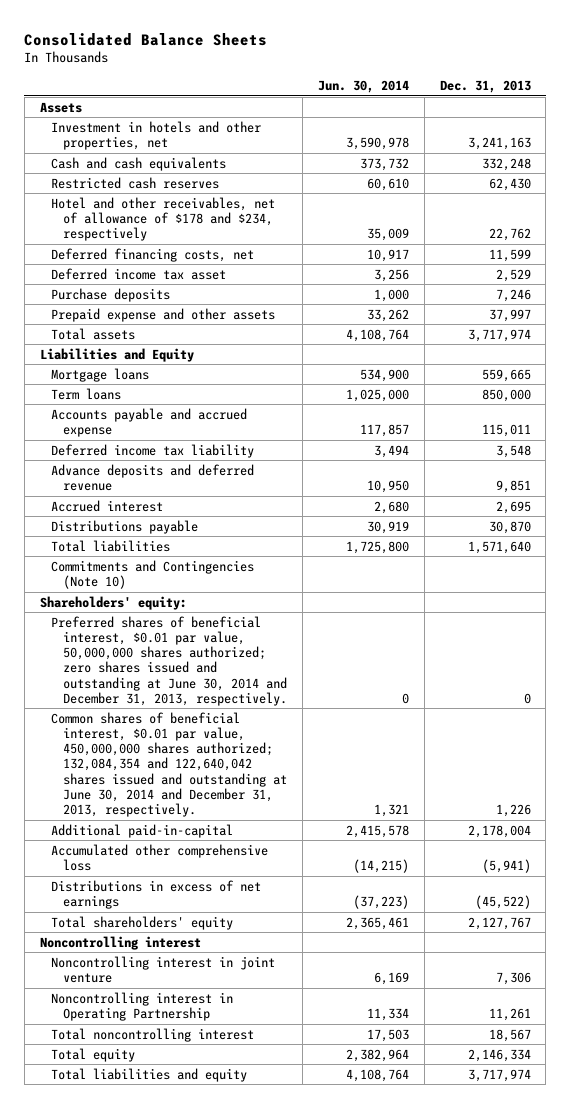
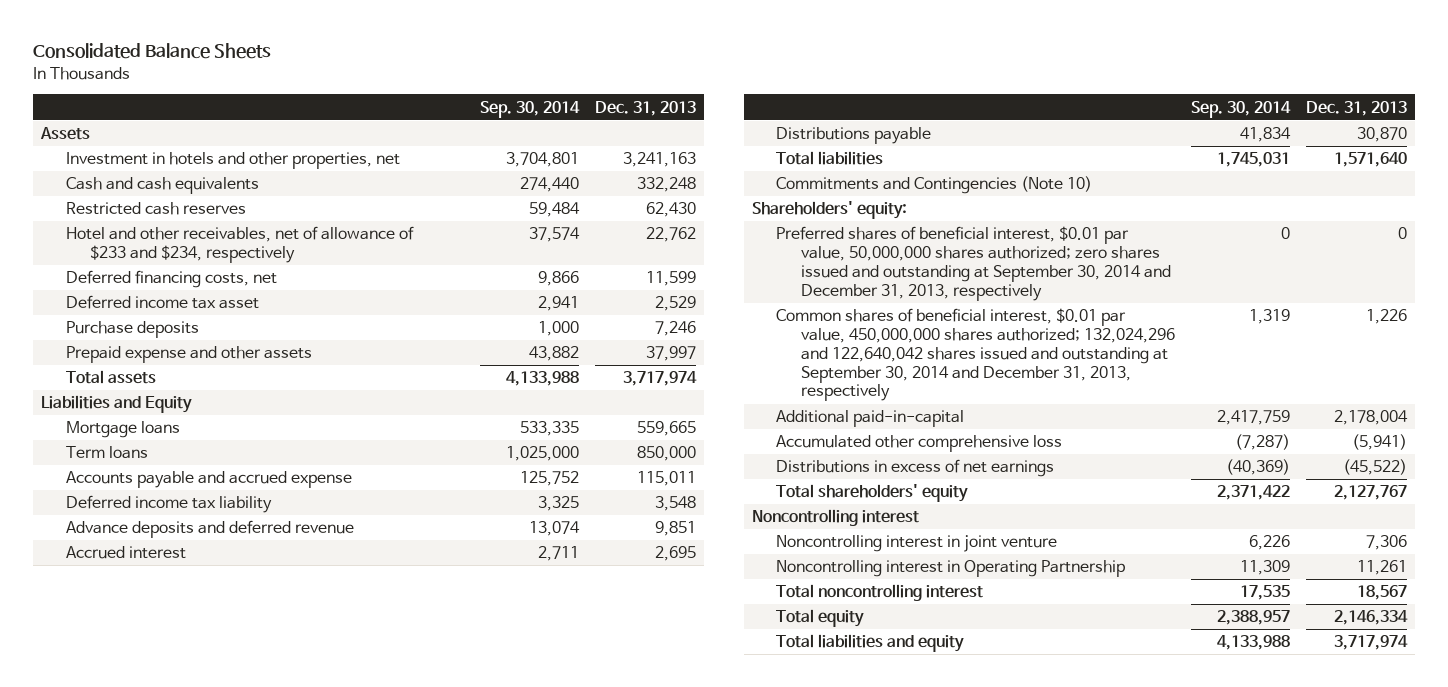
- | Jun. 30, 2014 | Dec. 31, 2013
+ | Sep. 30, 2014 | Dec. 31, 2013
- Hotel and other receivables, net of allowance of $178 and $234, respectively | 35,009 | 22,762
+ Hotel and other receivables, net of allowance of $233 and $234, respectively | 37,574 | 22,762
- Preferred shares of beneficial interest, $0.01 par value, 50,000,000 shares authorized; zero shares issued and outstanding at June 30, 2014 and December 31, 2013, respectively. | 0 | 0
- Common shares of beneficial interest, $0.01 par value, 450,000,000 shares authorized; 132,084,354 and 122,640,042 shares issued and outstanding at June 30, 2014 and December 31, 2013, respectively. | 1,321 | 1,226
+ Preferred shares of beneficial interest, $0.01 par value, 50,000,000 shares authorized; zero shares issued and outstanding at September 30, 2014 and December 31, 2013, respectively | 0 | 0
+ Common shares of beneficial interest, $0.01 par value, 450,000,000 shares authorized; 132,024,296 and 122,640,042 shares issued and outstanding at September 30, 2014 and December 31, 2013, respectively | 1,319 | 1,226

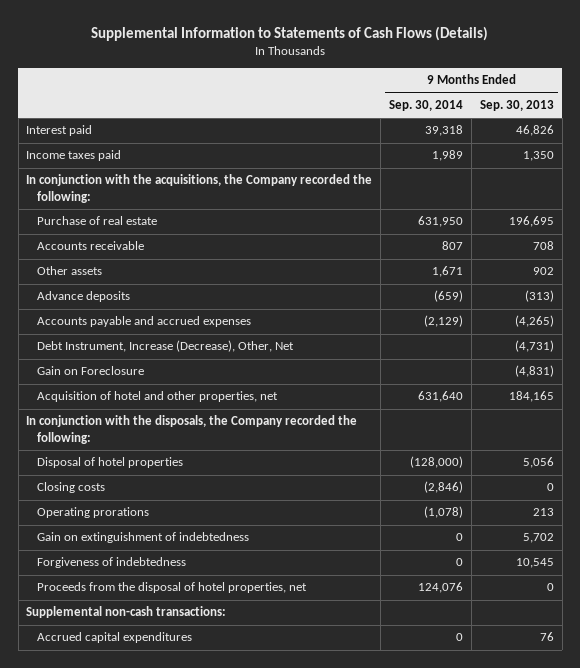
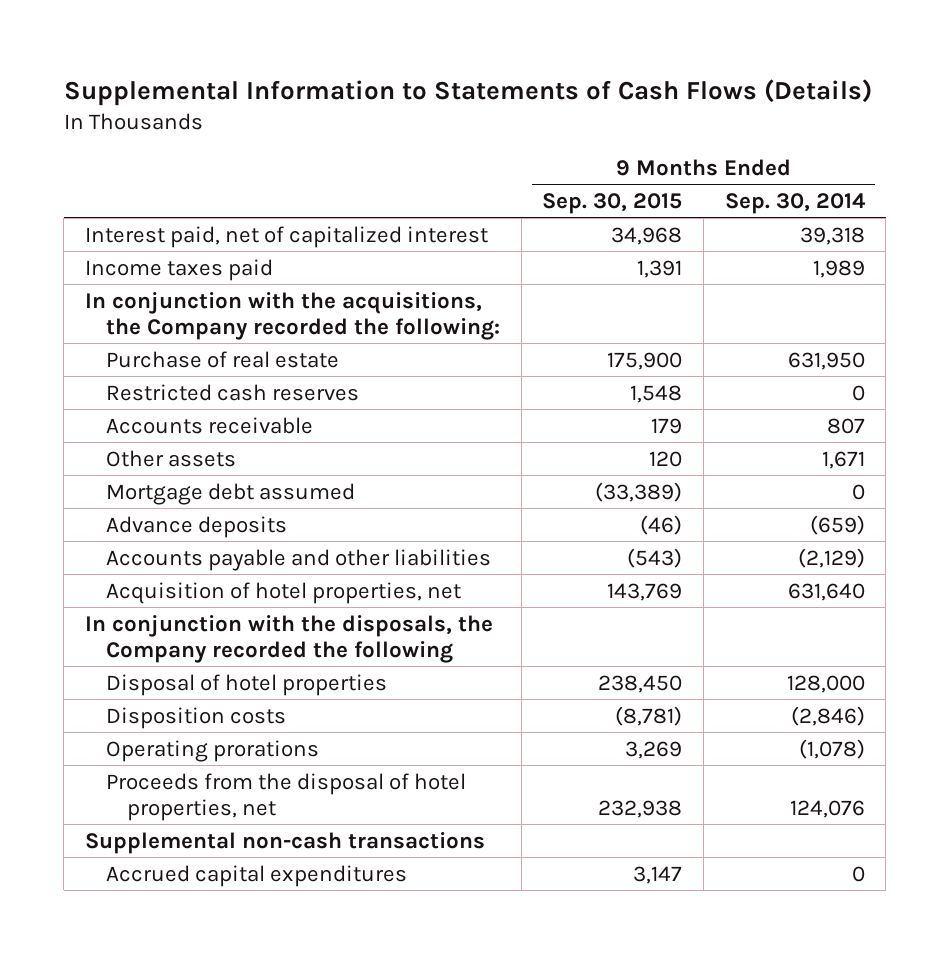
- | 9 Months Ended Sep. 30, 2014 | 9 Months Ended Sep. 30, 2013
+ | 9 Months Ended Sep. 30, 2015 | 9 Months Ended Sep. 30, 2014
- Interest paid | 39,318 | 46,826
+ Interest paid, net of capitalized interest | 34,968 | 39,318
+ Restricted cash reserves | 1,548 | 0
+ Mortgage debt assumed | (33,389) | 0
- Accounts payable and accrued expenses | (2,129) | (4,265)
- Debt Instrument, Increase (Decrease), Other, Net | | (4,731)
- Gain on Foreclosure | | (4,831)
- Acquisition of hotel and other properties, net | 631,640 | 184,165
- In conjunction with the disposals, the Company recorded the following:
- Disposal of hotel properties | (128,000) | 5,056
- Closing costs | (2,846) | 0
+ Accounts payable and other liabilities | (543) | (2,129)
+ Acquisition of hotel properties, net | 143,769 | 631,640
+ In conjunction with the disposals, the Company recorded the following
+ Disposal of hotel properties | 238,450 | 128,000
+ Disposition costs | (8,781) | (2,846)
- Gain on extinguishment of indebtedness | 0 | 5,702
- Forgiveness of indebtedness | 0 | 10,545
- Supplemental non-cash transactions:
+ Supplemental non-cash transactions

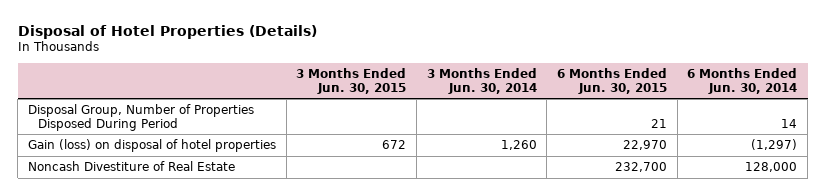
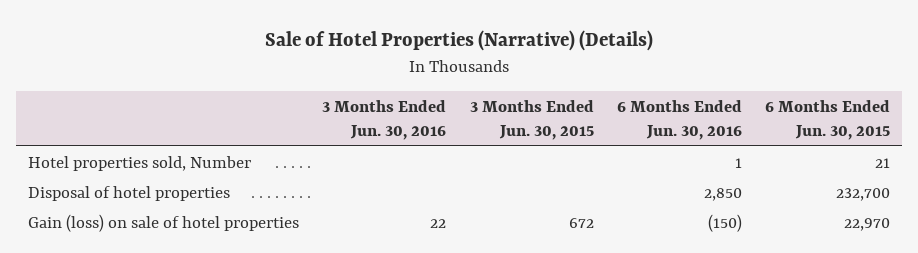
- Disposal of Hotel Properties (Details)
+ Sale of Hotel Properties (Narrative) (Details)
- | 3 Months Ended Jun. 30, 2015 | 3 Months Ended Jun. 30, 2014 | 6 Months Ended Jun. 30, 2015 | 6 Months Ended Jun. 30, 2014
+ | 3 Months Ended Jun. 30, 2016 | 3 Months Ended Jun. 30, 2015 | 6 Months Ended Jun. 30, 2016 | 6 Months Ended Jun. 30, 2015
- Disposal Group, Number of Properties Disposed During Period | | | 21 | 14
- Gain (loss) on disposal of hotel properties | 672 | 1,260 | 22,970 | (1,297)
- Noncash Divestiture of Real Estate | | | 232,700 | 128,000
+ Hotel properties sold, Number | | | 1 | 21
+ Disposal of hotel properties | | | 2,850 | 232,700
+ Gain (loss) on sale of hotel properties | 22 | 672 | (150) | 22,970

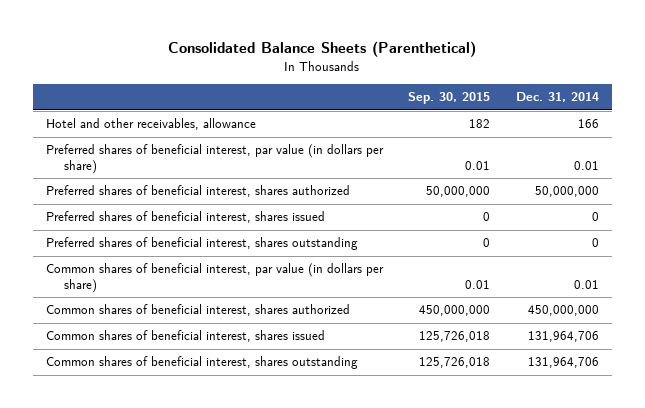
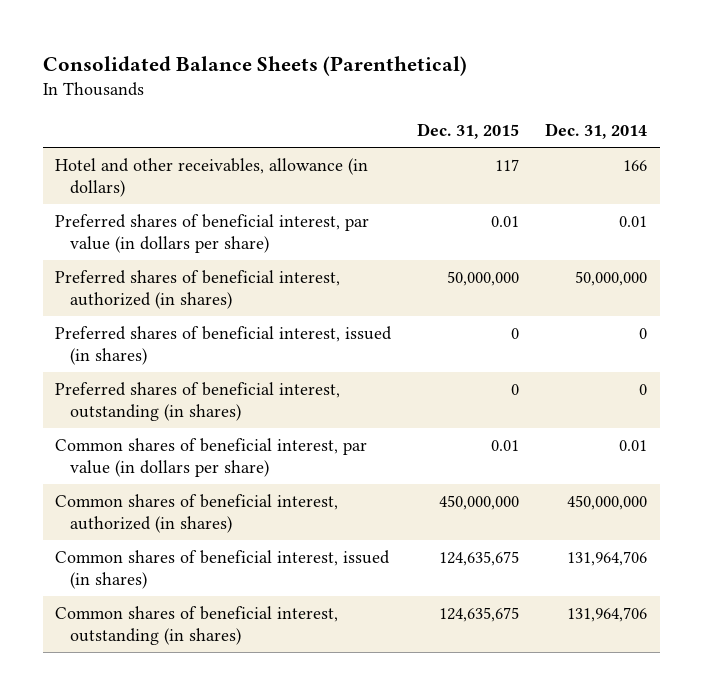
- | Sep. 30, 2015 | Dec. 31, 2014
+ | Dec. 31, 2015 | Dec. 31, 2014
- Hotel and other receivables, allowance | 182 | 166
+ Hotel and other receivables, allowance (in dollars) | 117 | 166
- Preferred shares of beneficial interest, shares authorized | 50,000,000 | 50,000,000
- Preferred shares of beneficial interest, shares issued | 0 | 0
- Preferred shares of beneficial interest, shares outstanding | 0 | 0
+ Preferred shares of beneficial interest, authorized (in shares) | 50,000,000 | 50,000,000
+ Preferred shares of beneficial interest, issued (in shares) | 0 | 0
+ Preferred shares of beneficial interest, outstanding (in shares) | 0 | 0
- Common shares of beneficial interest, shares authorized | 450,000,000 | 450,000,000
- Common shares of beneficial interest, shares issued | 125,726,018 | 131,964,706
- Common shares of beneficial interest, shares outstanding | 125,726,018 | 131,964,706
+ Common shares of beneficial interest, authorized (in shares) | 450,000,000 | 450,000,000
+ Common shares of beneficial interest, issued (in shares) | 124,635,675 | 131,964,706
+ Common shares of beneficial interest, outstanding (in shares) | 124,635,675 | 131,964,706

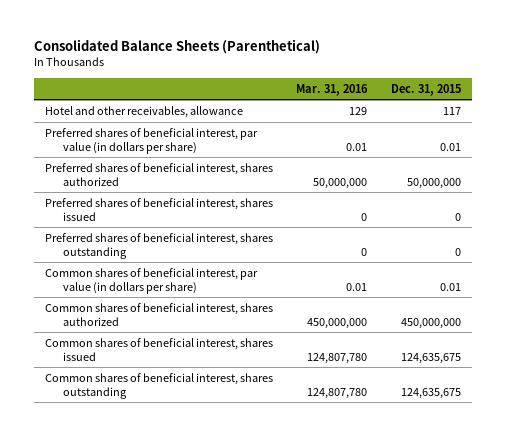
- | Dec. 31, 2015 | Dec. 31, 2014
+ | Mar. 31, 2016 | Dec. 31, 2015
- Hotel and other receivables, allowance (in dollars) | 117 | 166
+ Hotel and other receivables, allowance | 129 | 117
- Preferred shares of beneficial interest, authorized (in shares) | 50,000,000 | 50,000,000
- Preferred shares of beneficial interest, issued (in shares) | 0 | 0
- Preferred shares of beneficial interest, outstanding (in shares) | 0 | 0
+ Preferred shares of beneficial interest, shares authorized | 50,000,000 | 50,000,000
+ Preferred shares of beneficial interest, shares issued | 0 | 0
+ Preferred shares of beneficial interest, shares outstanding | 0 | 0
- Common shares of beneficial interest, authorized (in shares) | 450,000,000 | 450,000,000
- Common shares of beneficial interest, issued (in shares) | 124,635,675 | 131,964,706
- Common shares of beneficial interest, outstanding (in shares) | 124,635,675 | 131,964,706
+ Common shares of beneficial interest, shares authorized | 450,000,000 | 450,000,000
+ Common shares of beneficial interest, shares issued | 124,807,780 | 124,635,675
+ Common shares of beneficial interest, shares outstanding | 124,807,780 | 124,635,675

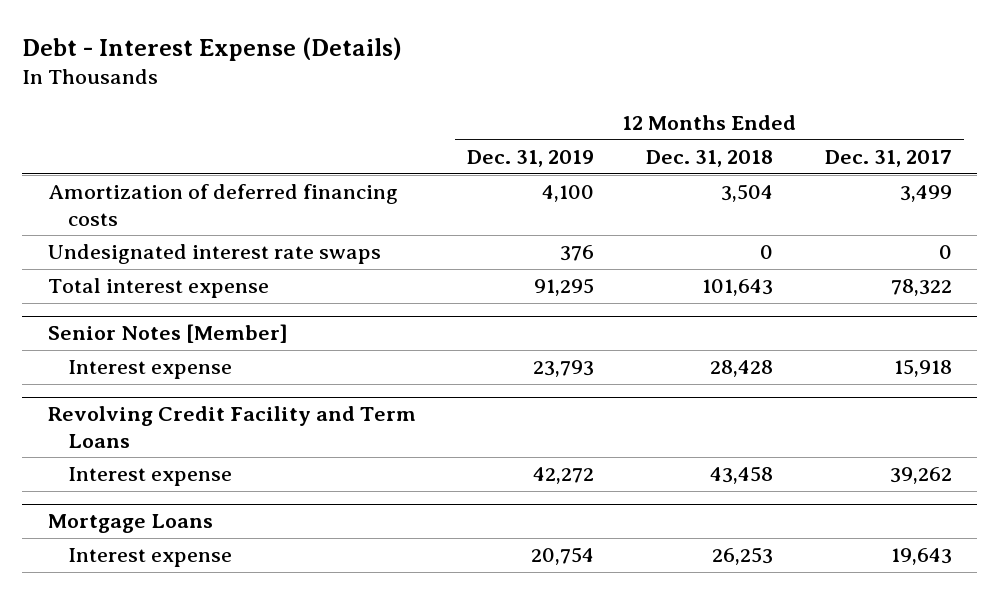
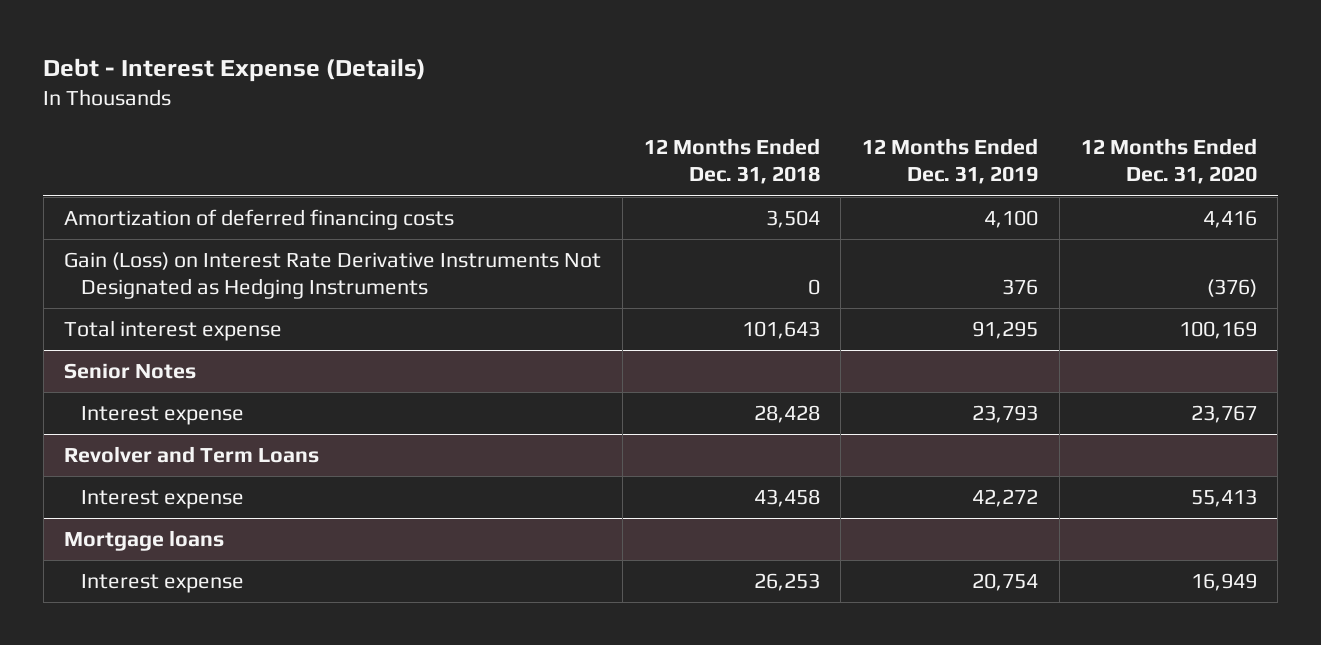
- | 12 Months Ended Dec. 31, 2019 | 12 Months Ended Dec. 31, 2018 | 12 Months Ended Dec. 31, 2017
+ | 12 Months Ended Dec. 31, 2018 | 12 Months Ended Dec. 31, 2019 | 12 Months Ended Dec. 31, 2020
- Undesignated interest rate swaps | 376 | 0 | 0
+ Gain (Loss) on Interest Rate Derivative Instruments Not Designated as Hedging Instruments | 0 | 376 | (376)
- Senior Notes [Member]
+ Senior Notes
- Revolving Credit Facility and Term Loans
+ Revolver and Term Loans
- Mortgage Loans
+ Mortgage loans

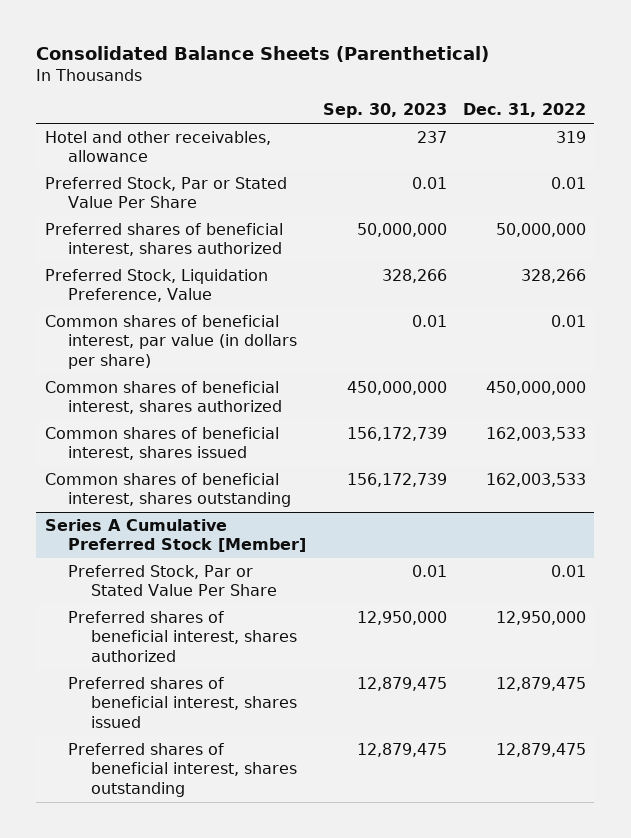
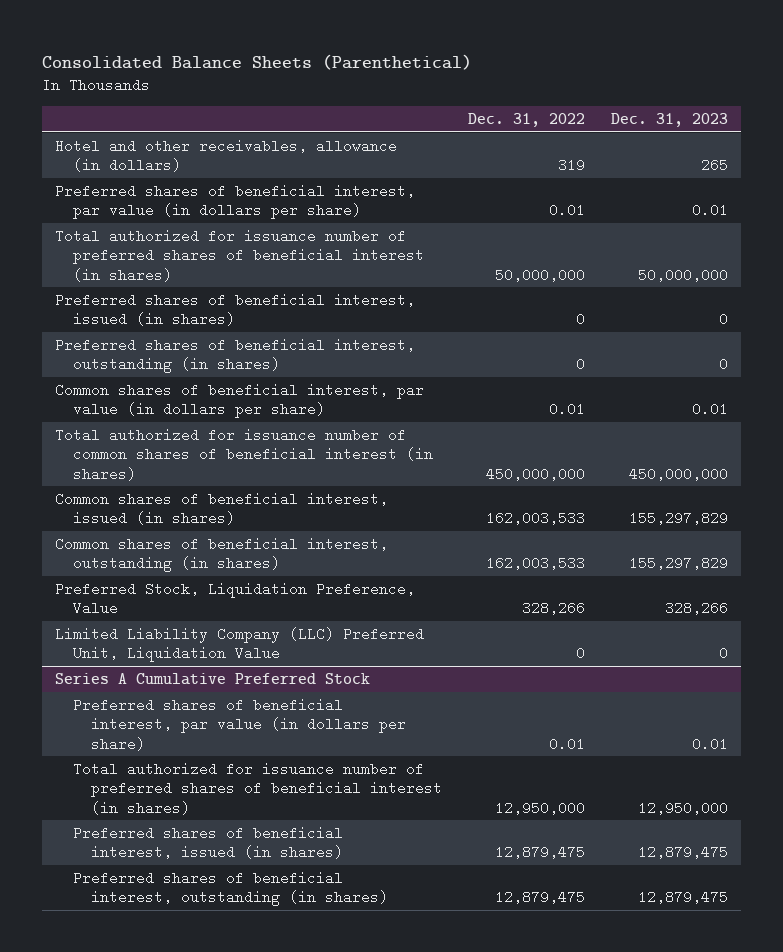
- | Sep. 30, 2023 | Dec. 31, 2022
+ | Dec. 31, 2022 | Dec. 31, 2023
- Hotel and other receivables, allowance | 237 | 319
- Preferred Stock, Par or Stated Value Per Share | 0.01 | 0.01
- Preferred shares of beneficial interest, shares authorized | 50,000,000 | 50,000,000
+ Hotel and other receivables, allowance (in dollars) | 319 | 265
+ Preferred shares of beneficial interest, par value (in dollars per share) | 0.01 | 0.01
+ Total authorized for issuance number of preferred shares of beneficial interest (in shares) | 50,000,000 | 50,000,000
+ Preferred shares of beneficial interest, issued (in shares) | 0 | 0
+ Preferred shares of beneficial interest, outstanding (in shares) | 0 | 0
- Common shares of beneficial interest, shares authorized | 450,000,000 | 450,000,000
- Common shares of beneficial interest, shares issued | 156,172,739 | 162,003,533
- Common shares of beneficial interest, shares outstanding | 156,172,739 | 162,003,533
- Series A Cumulative Preferred Stock [Member]
- Preferred Stock, Par or Stated Value Per Share | 0.01 | 0.01
- Preferred shares of beneficial interest, shares authorized | 12,950,000 | 12,950,000
- Preferred shares of beneficial interest, shares issued | 12,879,475 | 12,879,475
- Preferred shares of beneficial interest, shares outstanding | 12,879,475 | 12,879,475
+ Total authorized for issuance number of common shares of beneficial interest (in shares) | 450,000,000 | 450,000,000
+ Common shares of beneficial interest, issued (in shares) | 162,003,533 | 155,297,829
+ Common shares of beneficial interest, outstanding (in shares) | 162,003,533 | 155,297,829
moved down: Preferred Stock, Liquidation Preference, Value | 328,266 | 328,266
+ Limited Liability Company (LLC) Preferred Unit, Liquidation Value | 0 | 0
+ Series A Cumulative Preferred Stock
+ Preferred shares of beneficial interest, par value (in dollars per share) | 0.01 | 0.01
+ Total authorized for issuance number of preferred shares of beneficial interest (in shares) | 12,950,000 | 12,950,000
+ Preferred shares of beneficial interest, issued (in shares) | 12,879,475 | 12,879,475
+ Preferred shares of beneficial interest, outstanding (in shares) | 12,879,475 | 12,879,475

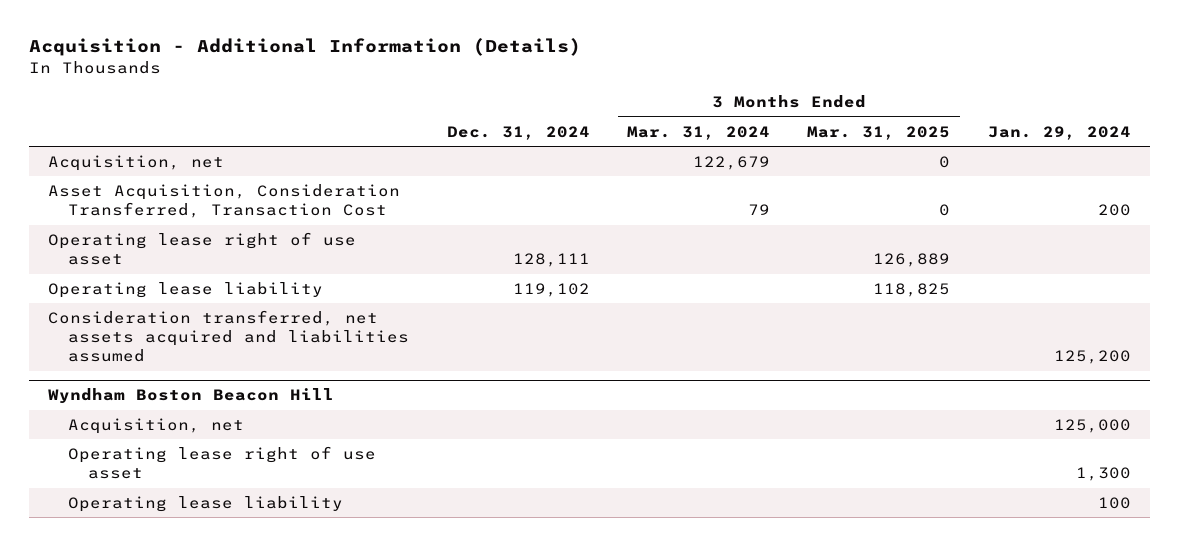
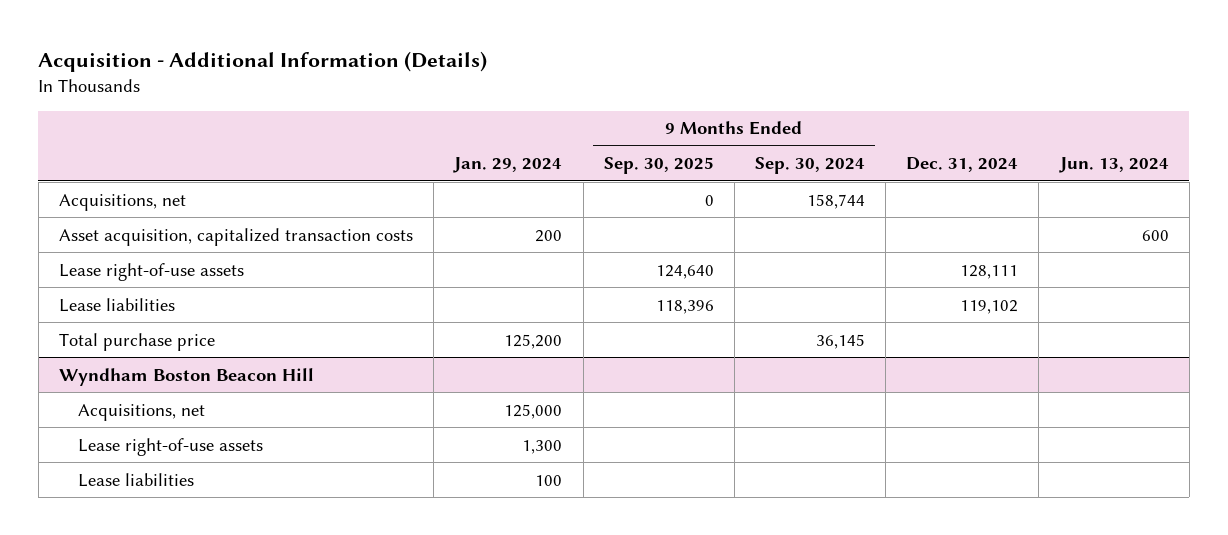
- | Dec. 31, 2024 | 3 Months Ended Mar. 31, 2024 | 3 Months Ended Mar. 31, 2025 | Jan. 29, 2024
+ | Jan. 29, 2024 | 9 Months Ended Sep. 30, 2025 | 9 Months Ended Sep. 30, 2024 | Dec. 31, 2024 | Jun. 13, 2024
- Acquisition, net | | 122,679 | 0 |
- Asset Acquisition, Consideration Transferred, Transaction Cost | | 79 | 0 | 200
- Operating lease right of use asset | 128,111 | | 126,889 |
- Operating lease liability | 119,102 | | 118,825 |
- Consideration transferred, net assets acquired and liabilities assumed | | | | 125,200
+ Acquisitions, net | | 0 | 158,744 | |
+ Asset acquisition, capitalized transaction costs | 200 | | | | 600
+ Lease right-of-use assets | | 124,640 | | 128,111 |
+ Lease liabilities | | 118,396 | | 119,102 |
+ Total purchase price | 125,200 | | 36,145 | |
@ Wyndham Boston Beacon Hill
- Acquisition, net | | | | 125,000
- Operating lease right of use asset | | | | 1,300
- Operating lease liability | | | | 100
+ Acquisitions, net | 125,000 | | | |
+ Lease right-of-use assets | 1,300 | | | |
+ Lease liabilities | 100 | | | |

